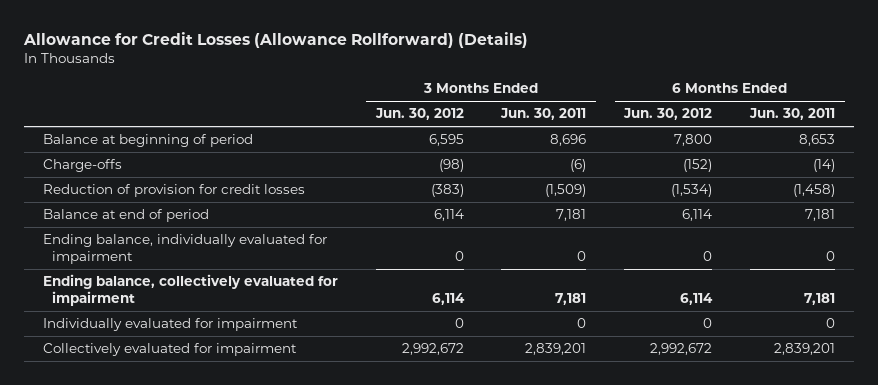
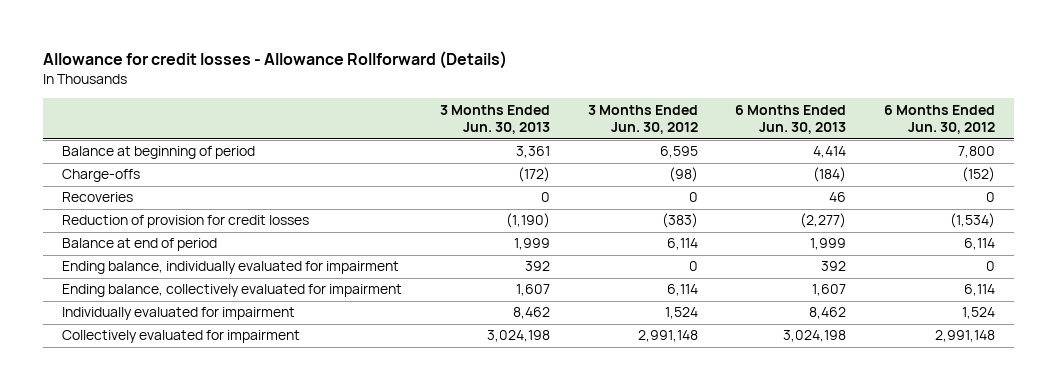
- Allowance for Credit Losses (Allowance Rollforward) (Details)
+ Allowance for credit losses - Allowance Rollforward (Details)
- | 3 Months Ended Jun. 30, 2012 | 3 Months Ended Jun. 30, 2011 | 6 Months Ended Jun. 30, 2012 | 6 Months Ended Jun. 30, 2011
+ | 3 Months Ended Jun. 30, 2013 | 3 Months Ended Jun. 30, 2012 | 6 Months Ended Jun. 30, 2013 | 6 Months Ended Jun. 30, 2012
+ Recoveries | 0 | 0 | 46 | 0
- Individually evaluated for impairment | 0 | 0 | 0 | 0
- Collectively evaluated for impairment | 2,992,672 | 2,839,201 | 2,992,672 | 2,839,201
+ Individually evaluated for impairment | 8,462 | 1,524 | 8,462 | 1,524
+ Collectively evaluated for impairment | 3,024,198 | 2,991,148 | 3,024,198 | 2,991,148

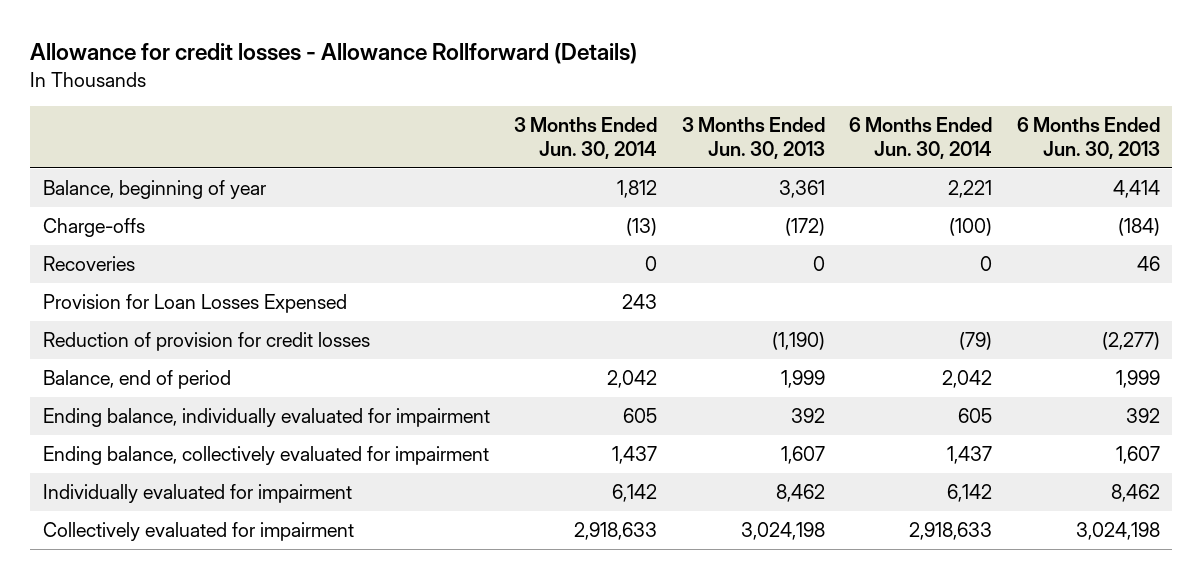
- | 3 Months Ended Jun. 30, 2013 | 3 Months Ended Jun. 30, 2012 | 6 Months Ended Jun. 30, 2013 | 6 Months Ended Jun. 30, 2012
+ | 3 Months Ended Jun. 30, 2014 | 3 Months Ended Jun. 30, 2013 | 6 Months Ended Jun. 30, 2014 | 6 Months Ended Jun. 30, 2013
- Balance at beginning of period | 3,361 | 6,595 | 4,414 | 7,800
+ Balance, beginning of year | 1,812 | 3,361 | 2,221 | 4,414
+ Provision for Loan Losses Expensed | 243 | | |
- Balance at end of period | 1,999 | 6,114 | 1,999 | 6,114
+ Balance, end of period | 2,042 | 1,999 | 2,042 | 1,999

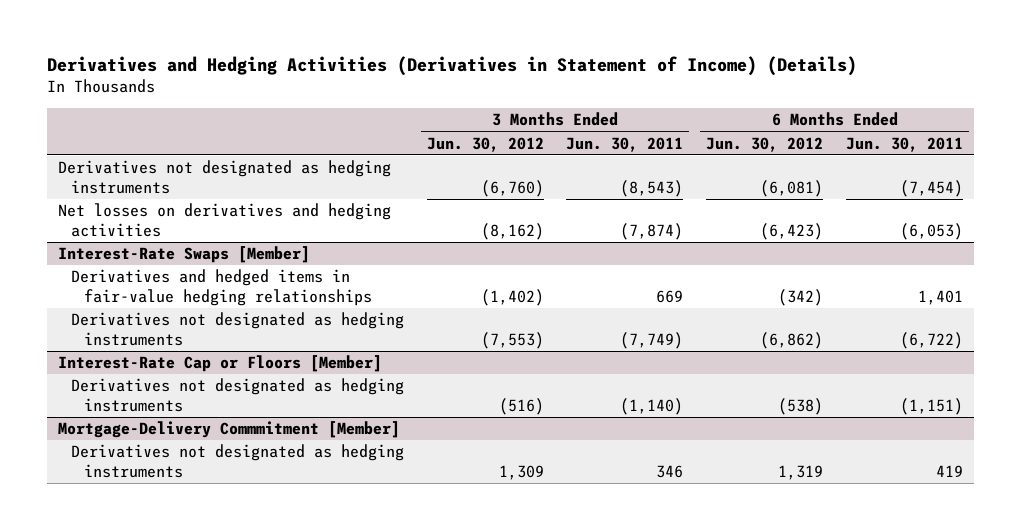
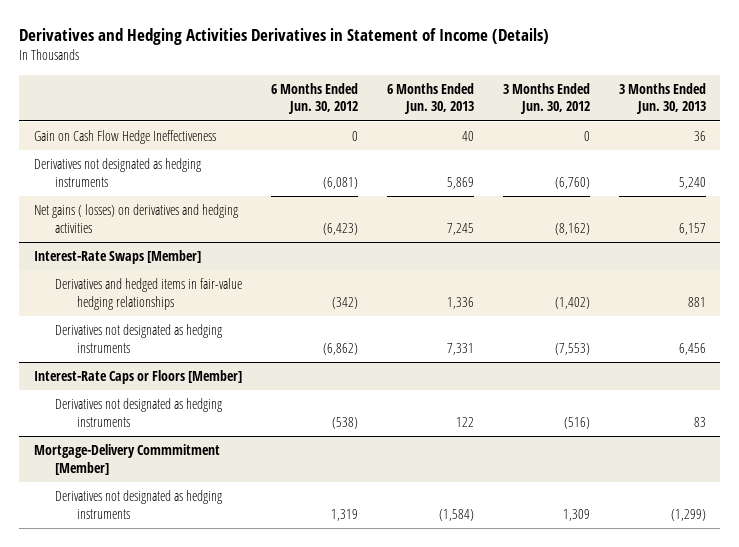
- Derivatives and Hedging Activities (Derivatives in Statement of Income) (Details)
+ Derivatives and Hedging Activities Derivatives in Statement of Income (Details)
- | 3 Months Ended Jun. 30, 2012 | 3 Months Ended Jun. 30, 2011 | 6 Months Ended Jun. 30, 2012 | 6 Months Ended Jun. 30, 2011
+ | 6 Months Ended Jun. 30, 2012 | 6 Months Ended Jun. 30, 2013 | 3 Months Ended Jun. 30, 2012 | 3 Months Ended Jun. 30, 2013
+ Gain on Cash Flow Hedge Ineffectiveness | 0 | 40 | 0 | 36
- Net losses on derivatives and hedging activities | (8,162) | (7,874) | (6,423) | (6,053)
+ Net gains ( losses) on derivatives and hedging activities | (6,423) | 7,245 | (8,162) | 6,157
- Interest-Rate Cap or Floors [Member]
+ Interest-Rate Caps or Floors [Member]

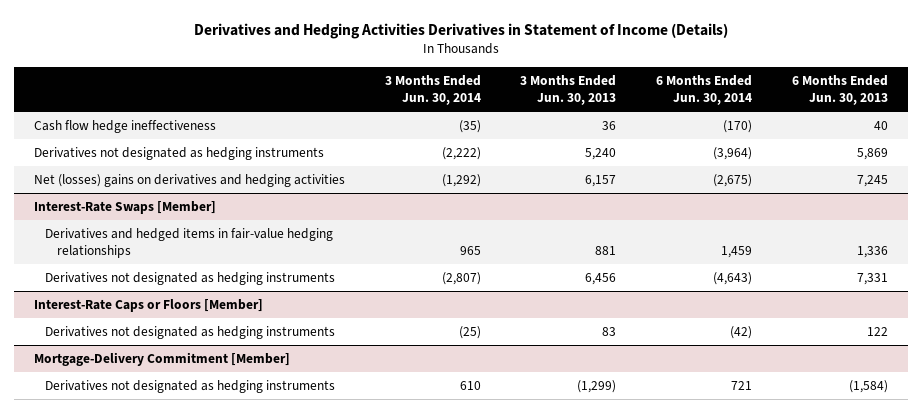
- | 6 Months Ended Jun. 30, 2012 | 6 Months Ended Jun. 30, 2013 | 3 Months Ended Jun. 30, 2012 | 3 Months Ended Jun. 30, 2013
+ | 3 Months Ended Jun. 30, 2014 | 3 Months Ended Jun. 30, 2013 | 6 Months Ended Jun. 30, 2014 | 6 Months Ended Jun. 30, 2013
- Gain on Cash Flow Hedge Ineffectiveness | 0 | 40 | 0 | 36
+ Cash flow hedge ineffectiveness | (35) | 36 | (170) | 40
- Net gains ( losses) on derivatives and hedging activities | (6,423) | 7,245 | (8,162) | 6,157
+ Net (losses) gains on derivatives and hedging activities | (1,292) | 6,157 | (2,675) | 7,245
- Mortgage-Delivery Commmitment [Member]
+ Mortgage-Delivery Commitment [Member]

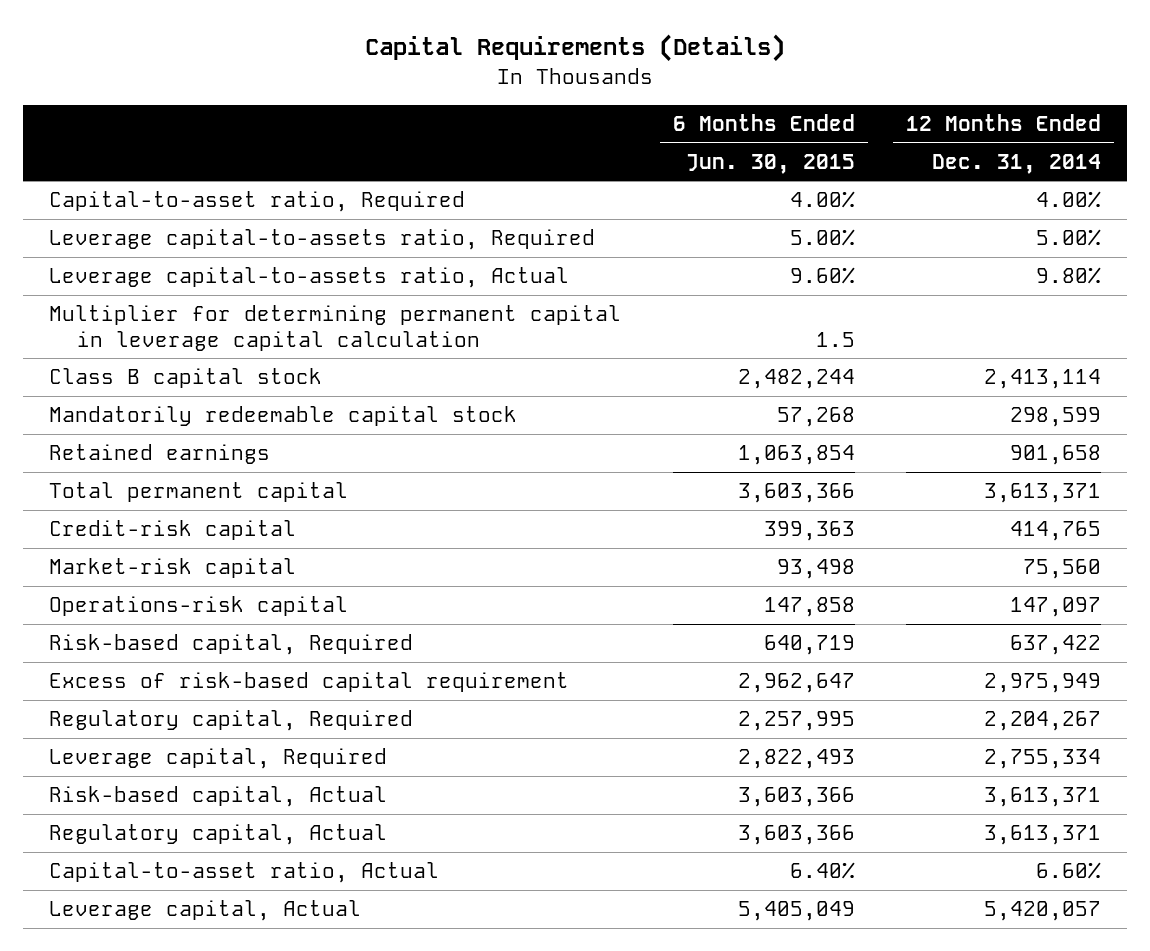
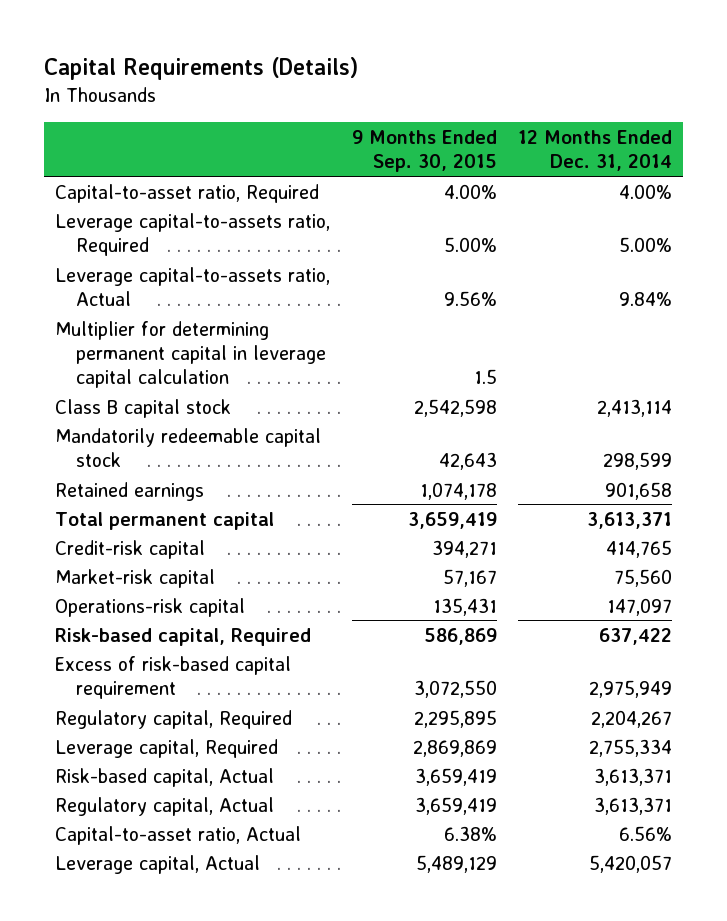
- | 6 Months Ended Jun. 30, 2015 | 12 Months Ended Dec. 31, 2014
+ | 9 Months Ended Sep. 30, 2015 | 12 Months Ended Dec. 31, 2014
- Leverage capital-to-assets ratio, Actual | 9.60% | 9.80%
+ Leverage capital-to-assets ratio, Actual | 9.56% | 9.84%
- Capital-to-asset ratio, Actual | 6.40% | 6.60%
+ Capital-to-asset ratio, Actual | 6.38% | 6.56%

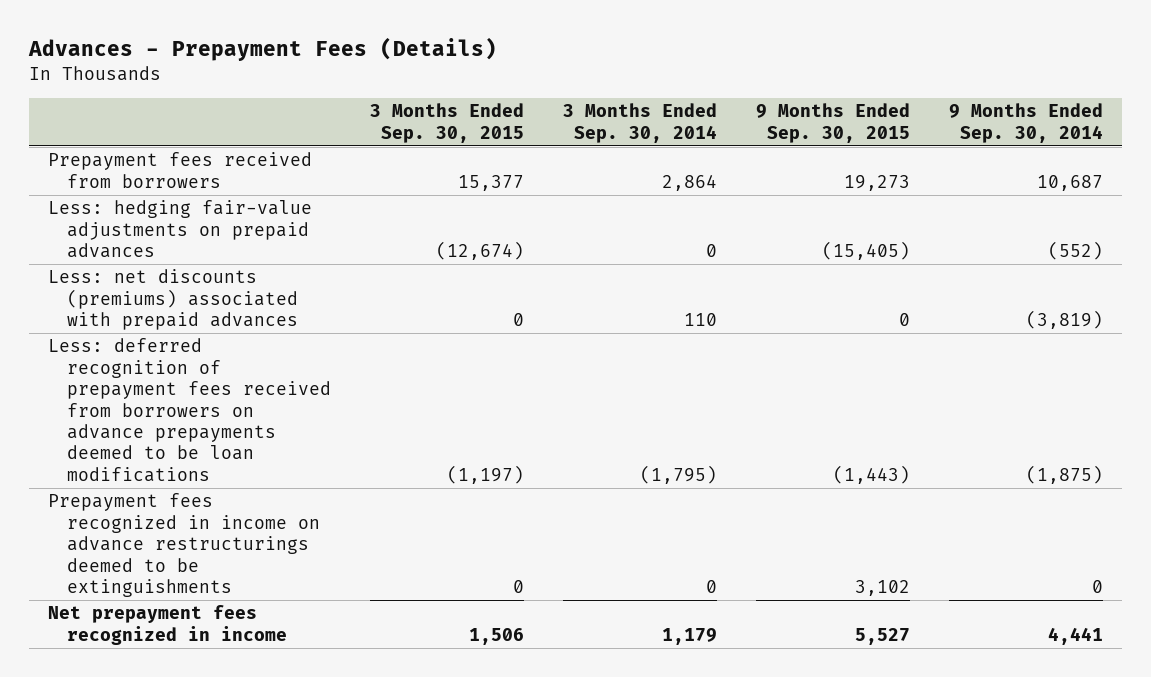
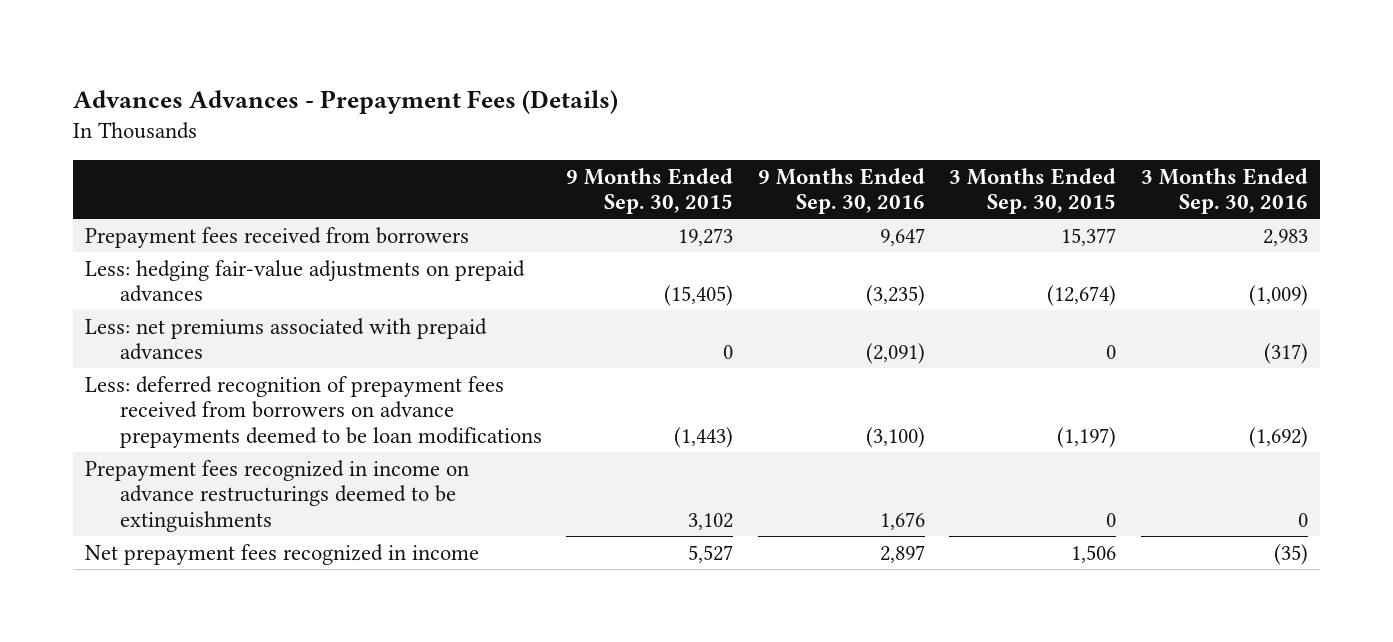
- Advances - Prepayment Fees (Details)
+ Advances Advances - Prepayment Fees (Details)
- | 3 Months Ended Sep. 30, 2015 | 3 Months Ended Sep. 30, 2014 | 9 Months Ended Sep. 30, 2015 | 9 Months Ended Sep. 30, 2014
+ | 9 Months Ended Sep. 30, 2015 | 9 Months Ended Sep. 30, 2016 | 3 Months Ended Sep. 30, 2015 | 3 Months Ended Sep. 30, 2016
- Less: net discounts (premiums) associated with prepaid advances | 0 | 110 | 0 | (3,819)
+ Less: net premiums associated with prepaid advances | 0 | (2,091) | 0 | (317)

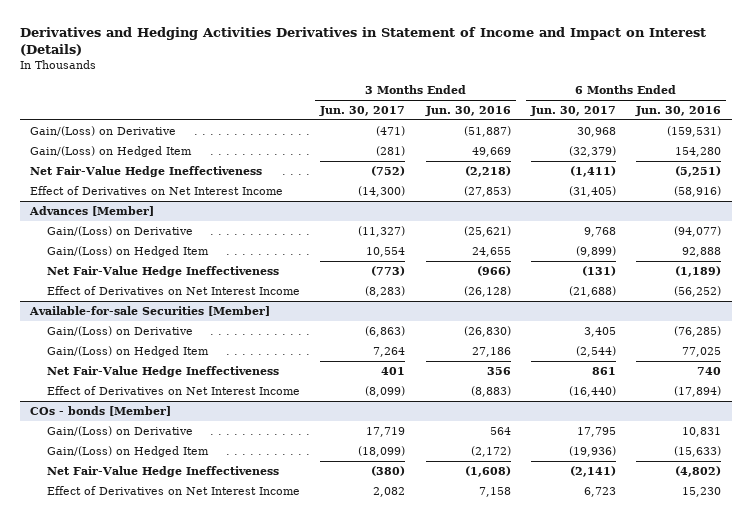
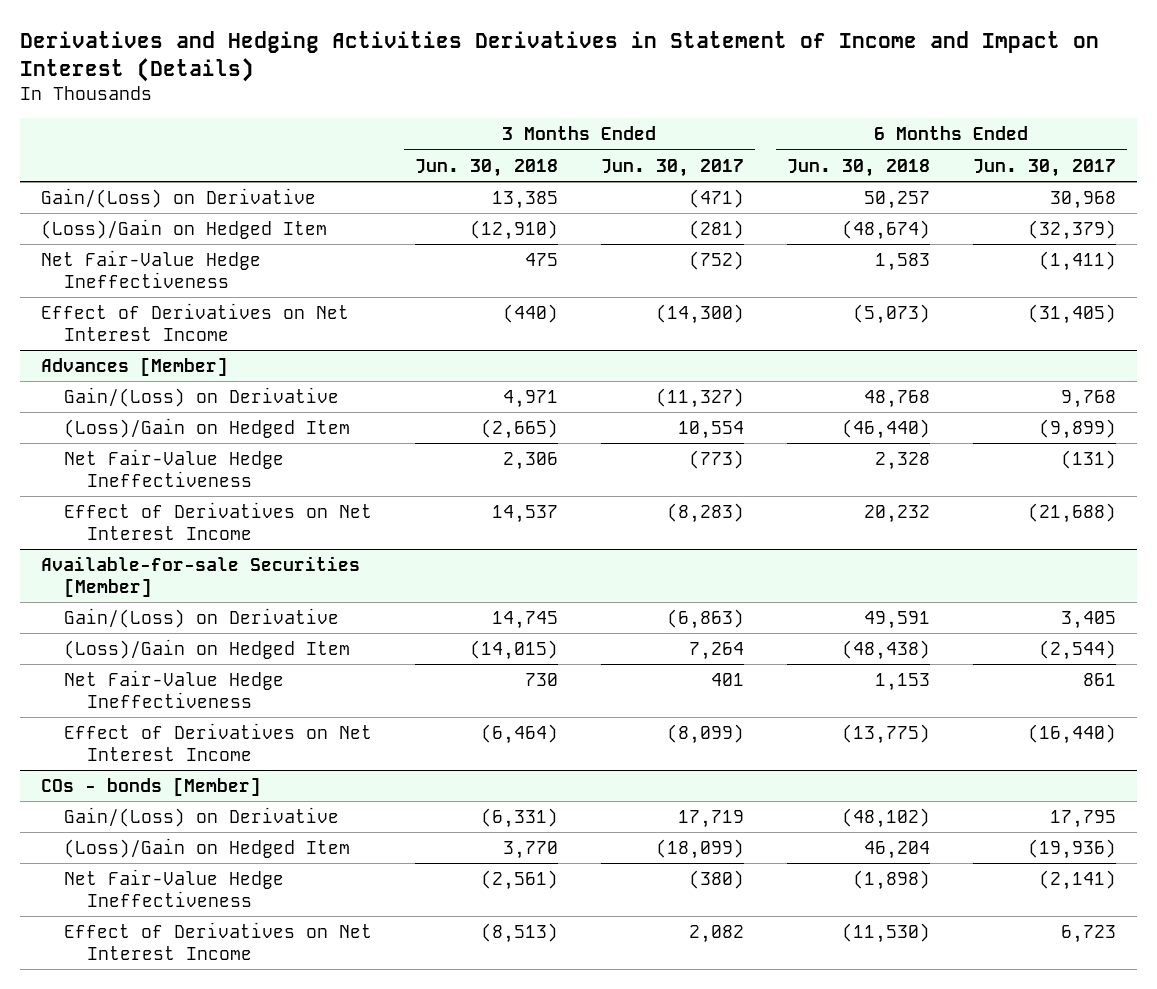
- | 3 Months Ended Jun. 30, 2017 | 3 Months Ended Jun. 30, 2016 | 6 Months Ended Jun. 30, 2017 | 6 Months Ended Jun. 30, 2016
+ | 3 Months Ended Jun. 30, 2018 | 3 Months Ended Jun. 30, 2017 | 6 Months Ended Jun. 30, 2018 | 6 Months Ended Jun. 30, 2017
- Gain/(Loss) on Hedged Item | (281) | 49,669 | (32,379) | 154,280
+ (Loss)/Gain on Hedged Item | (12,910) | (281) | (48,674) | (32,379)
@ Advances [Member]
- Gain/(Loss) on Hedged Item | 10,554 | 24,655 | (9,899) | 92,888
+ (Loss)/Gain on Hedged Item | (2,665) | 10,554 | (46,440) | (9,899)
@ Available-for-sale Securities [Member]
- Gain/(Loss) on Hedged Item | 7,264 | 27,186 | (2,544) | 77,025
+ (Loss)/Gain on Hedged Item | (14,015) | 7,264 | (48,438) | (2,544)
@ COs - bonds [Member]
- Gain/(Loss) on Hedged Item | (18,099) | (2,172) | (19,936) | (15,633)
+ (Loss)/Gain on Hedged Item | 3,770 | (18,099) | 46,204 | (19,936)

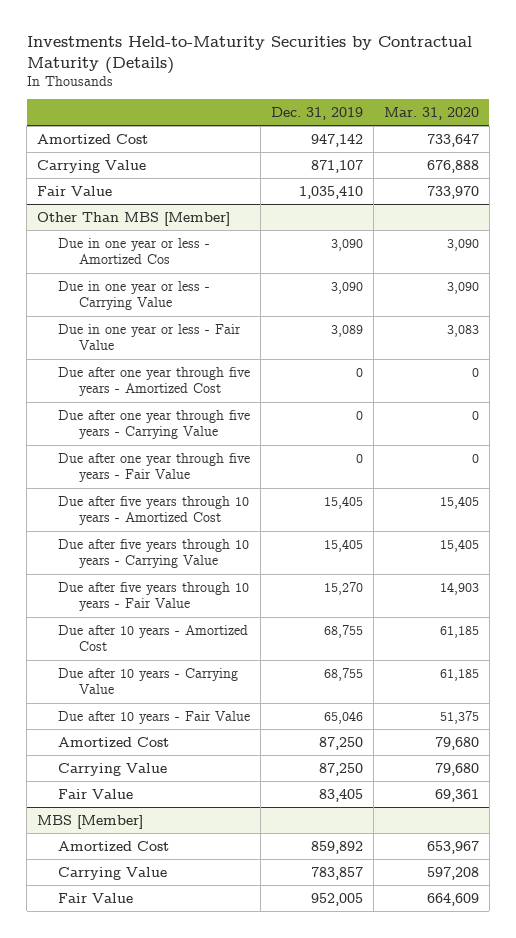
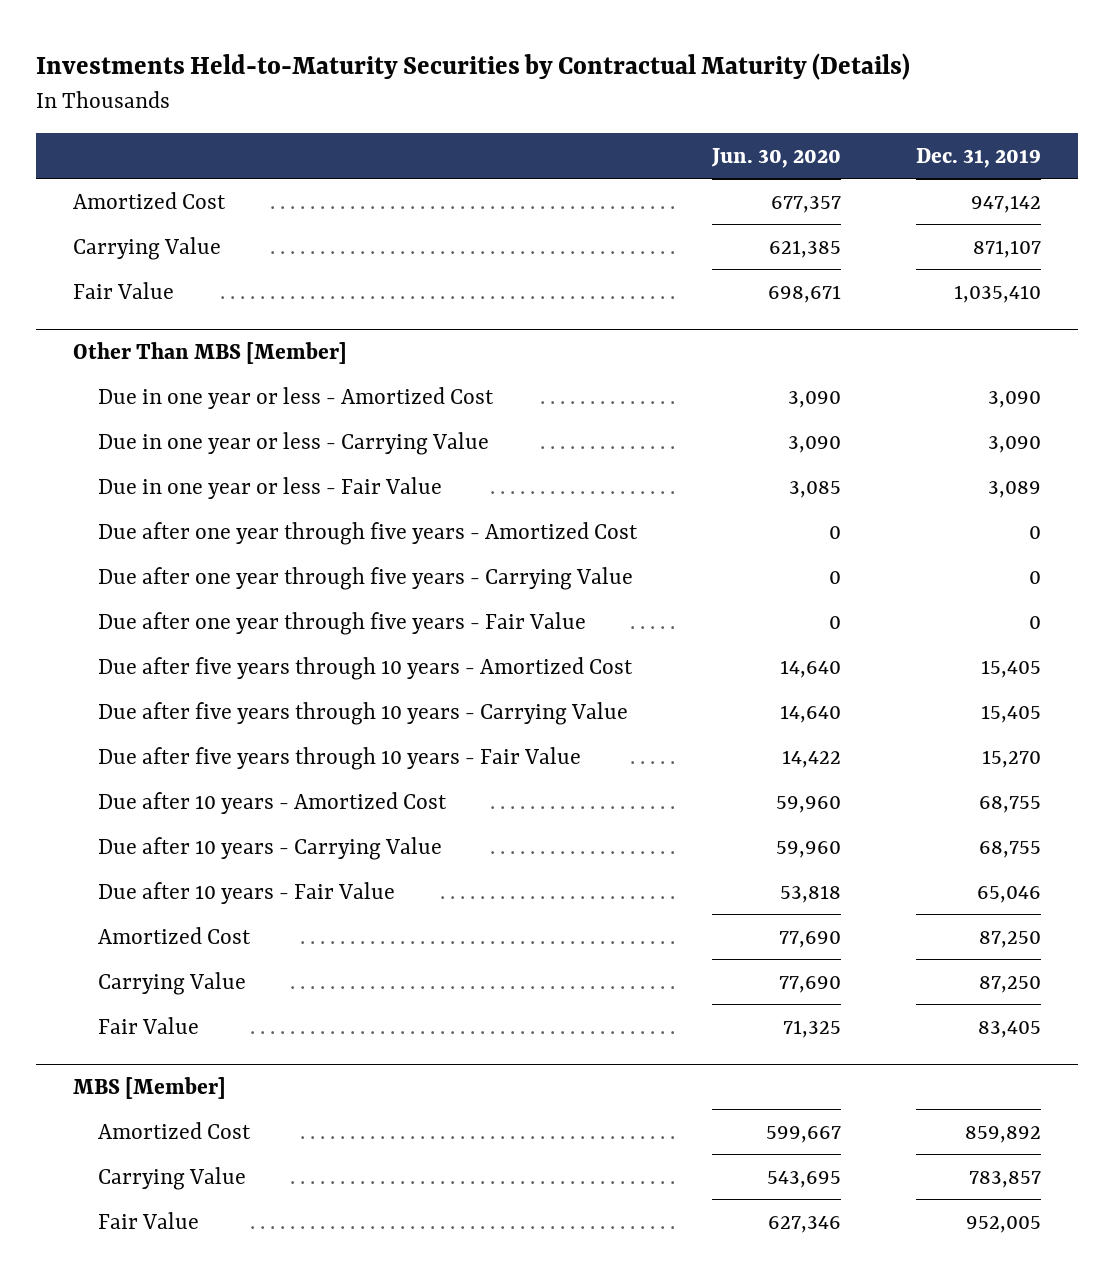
- | Dec. 31, 2019 | Mar. 31, 2020
+ | Jun. 30, 2020 | Dec. 31, 2019
@ Other Than MBS [Member]
- Due in one year or less - Amortized Cos | 3,090 | 3,090
+ Due in one year or less - Amortized Cost | 3,090 | 3,090

